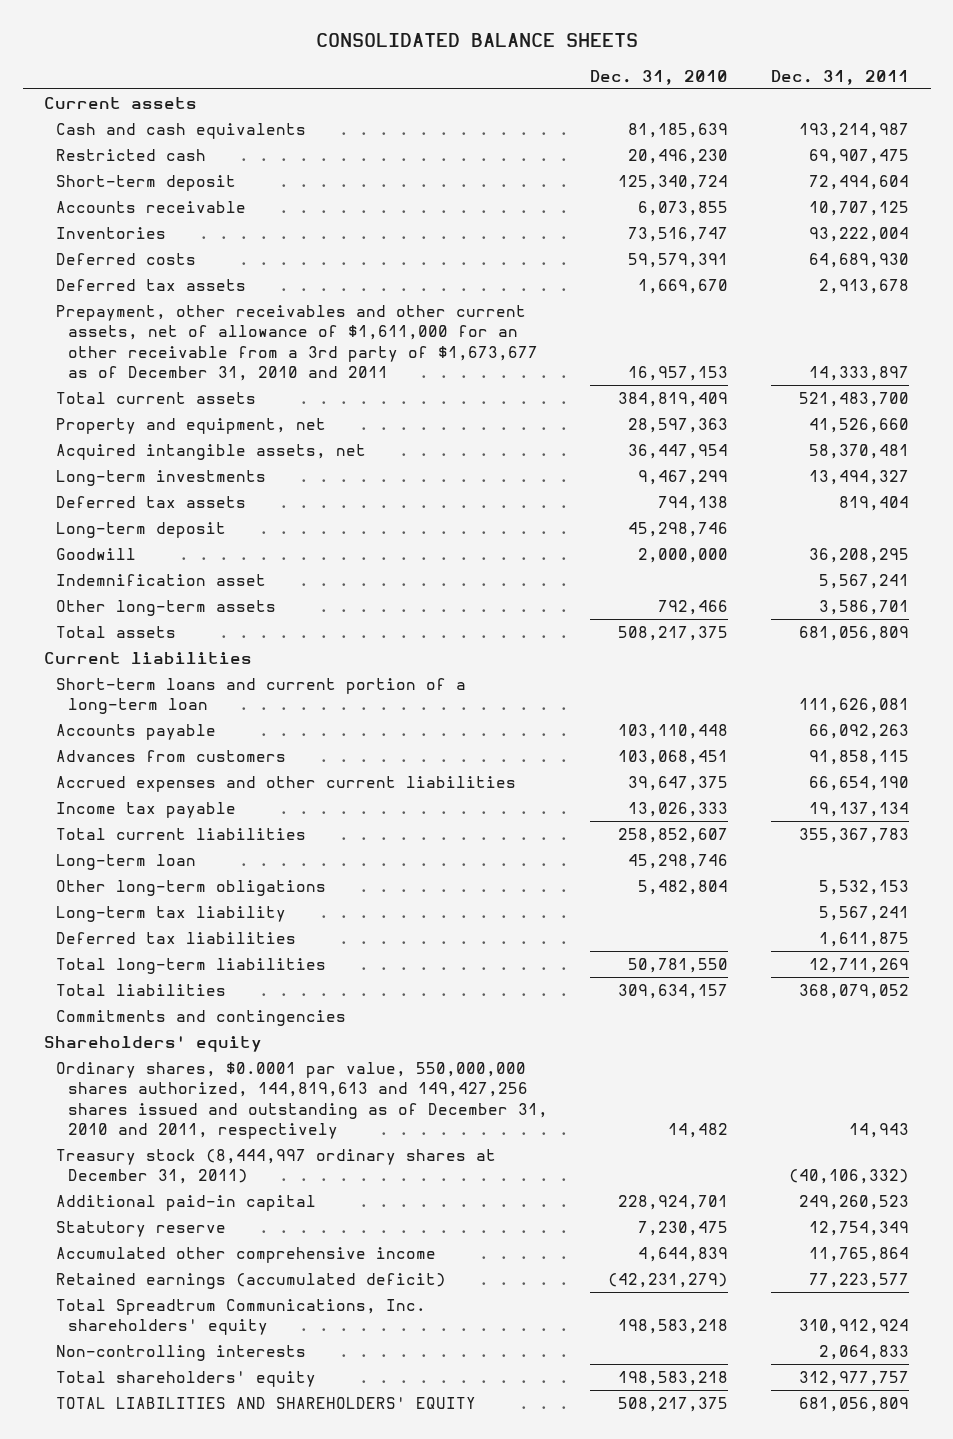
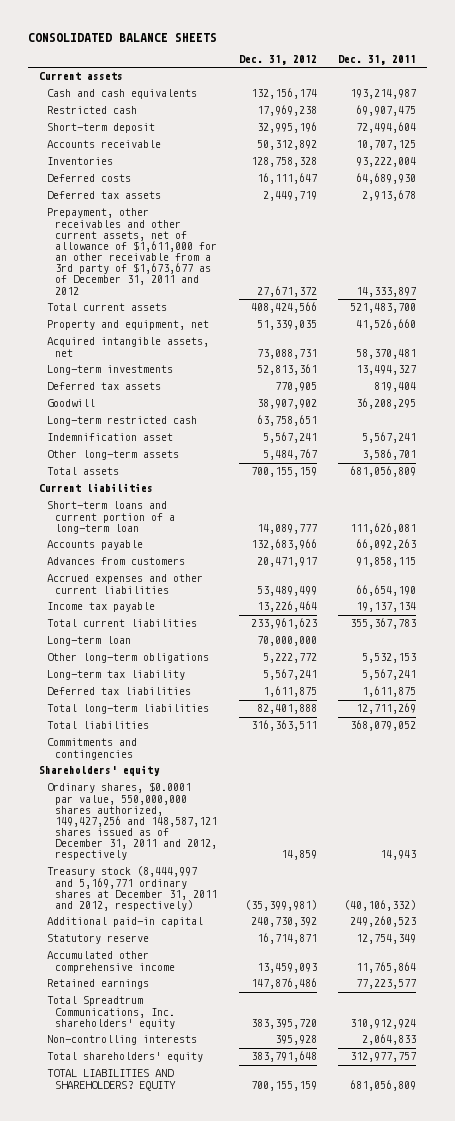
- | Dec. 31, 2010 | Dec. 31, 2011
+ | Dec. 31, 2012 | Dec. 31, 2011
- Prepayment, other receivables and other current assets, net of allowance of $1,611,000 for an other receivable from a 3rd party of $1,673,677 as of December 31, 2010 and 2011 | 16,957,153 | 14,333,897
+ Prepayment, other receivables and other current assets, net of allowance of $1,611,000 for an other receivable from a 3rd party of $1,673,677 as of December 31, 2011 and 2012 | 27,671,372 | 14,333,897
- Long-term deposit | 45,298,746 |
+ Long-term restricted cash | 63,758,651 |
- Ordinary shares, $0.0001 par value, 550,000,000 shares authorized, 144,819,613 and 149,427,256 shares issued and outstanding as of December 31, 2010 and 2011, respectively | 14,482 | 14,943
- Treasury stock (8,444,997 ordinary shares at December 31, 2011) | | (40,106,332)
+ Ordinary shares, $0.0001 par value, 550,000,000 shares authorized, 149,427,256 and 148,587,121 shares issued as of December 31, 2011 and 2012, respectively | 14,859 | 14,943
+ Treasury stock (8,444,997 and 5,169,771 ordinary shares at December 31, 2011 and 2012, respectively) | (35,399,981) | (40,106,332)
- Retained earnings (accumulated deficit) | (42,231,279) | 77,223,577
+ Retained earnings | 147,876,486 | 77,223,577
- TOTAL LIABILITIES AND SHAREHOLDERS' EQUITY | 508,217,375 | 681,056,809
+ TOTAL LIABILITIES AND SHAREHOLDERS? EQUITY | 700,155,159 | 681,056,809

